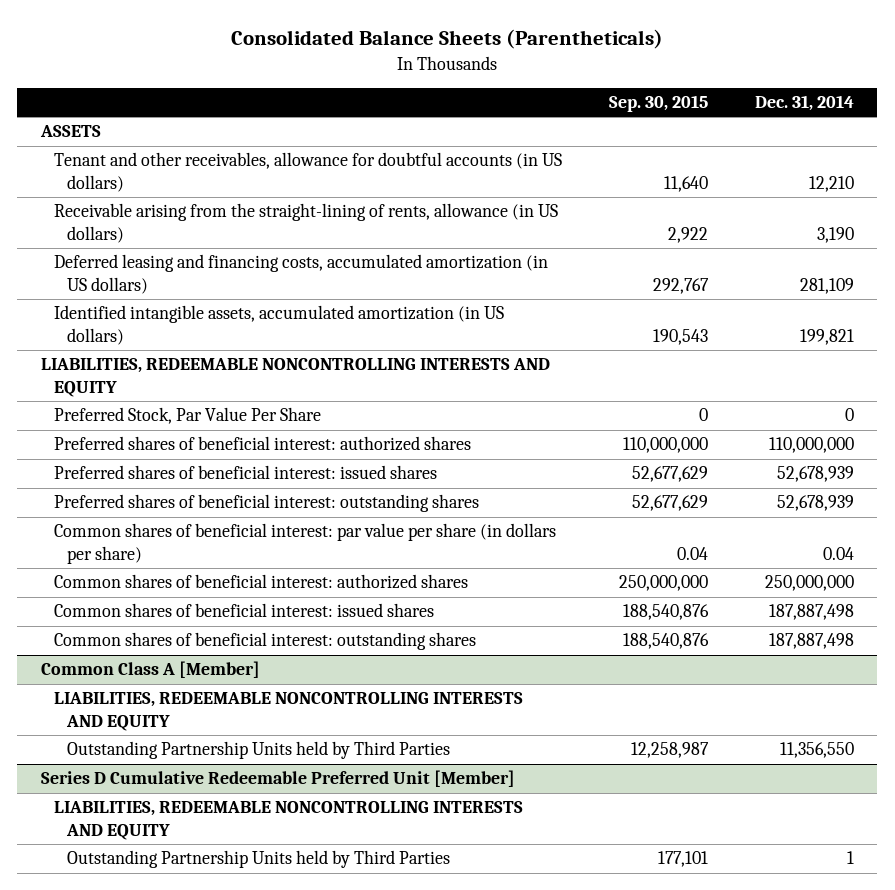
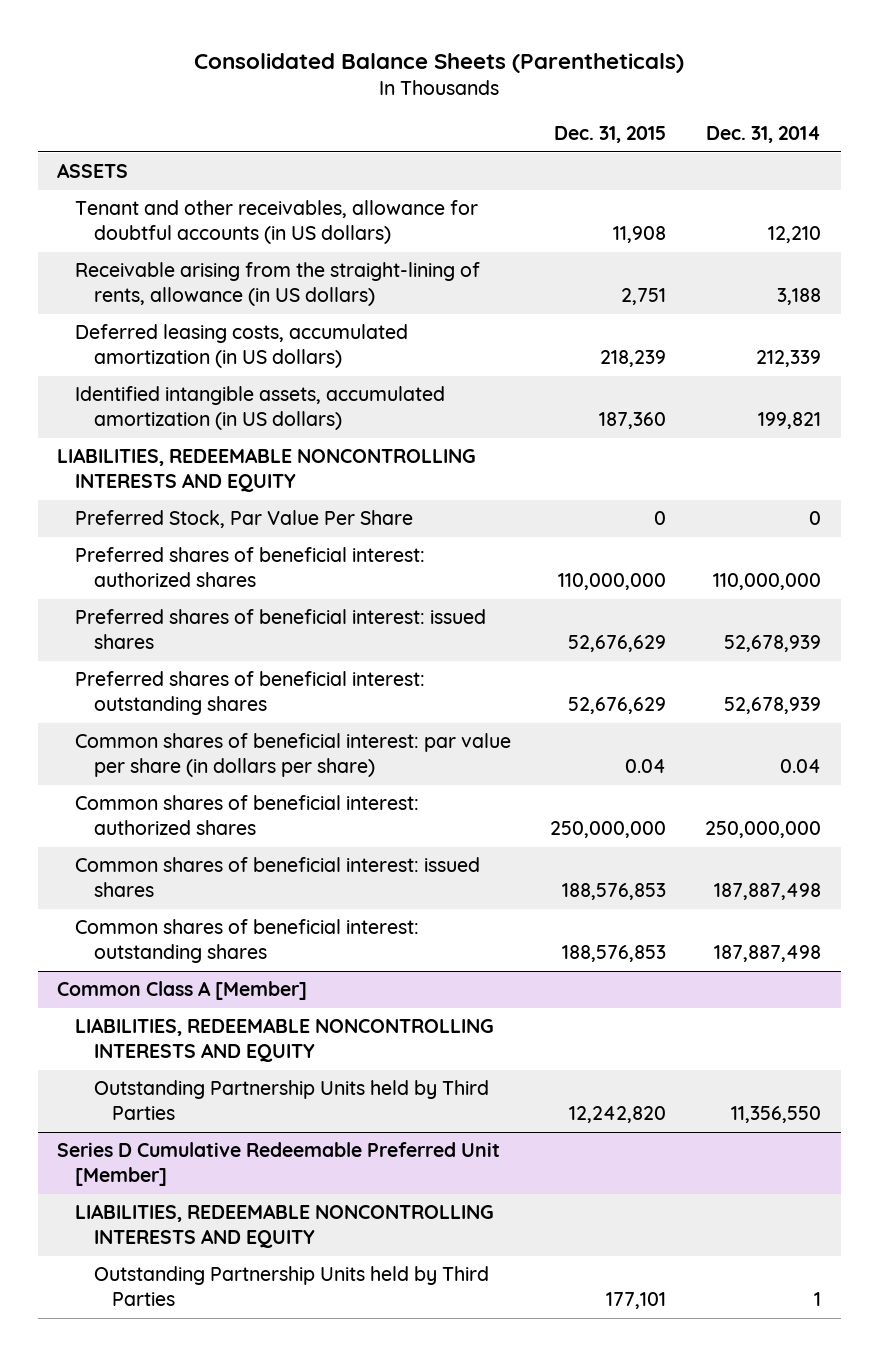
- | Sep. 30, 2015 | Dec. 31, 2014
+ | Dec. 31, 2015 | Dec. 31, 2014
- Receivable arising from the straight-lining of rents, allowance (in US dollars) | 2,922 | 3,190
- Deferred leasing and financing costs, accumulated amortization (in US dollars) | 292,767 | 281,109
+ Receivable arising from the straight-lining of rents, allowance (in US dollars) | 2,751 | 3,188
+ Deferred leasing costs, accumulated amortization (in US dollars) | 218,239 | 212,339

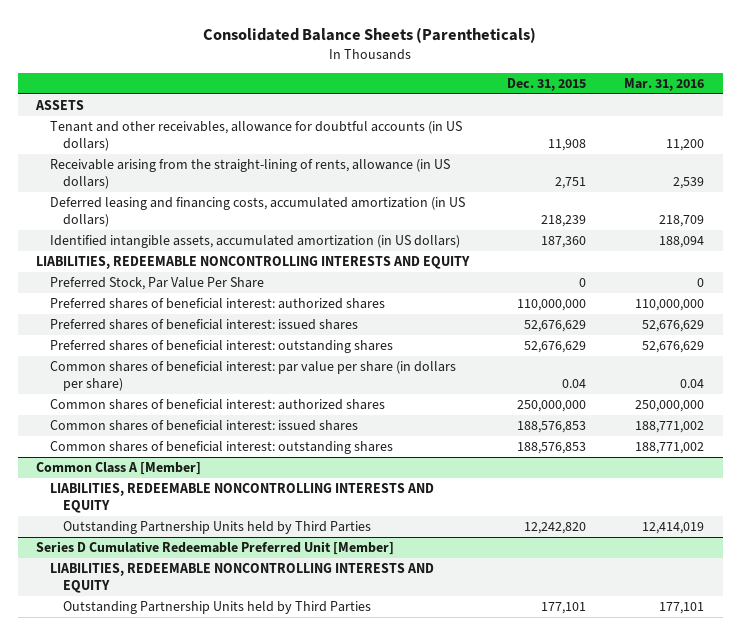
- | Dec. 31, 2015 | Dec. 31, 2014
+ | Dec. 31, 2015 | Mar. 31, 2016
- Deferred leasing costs, accumulated amortization (in US dollars) | 218,239 | 212,339
+ Deferred leasing and financing costs, accumulated amortization (in US dollars) | 218,239 | 218,709

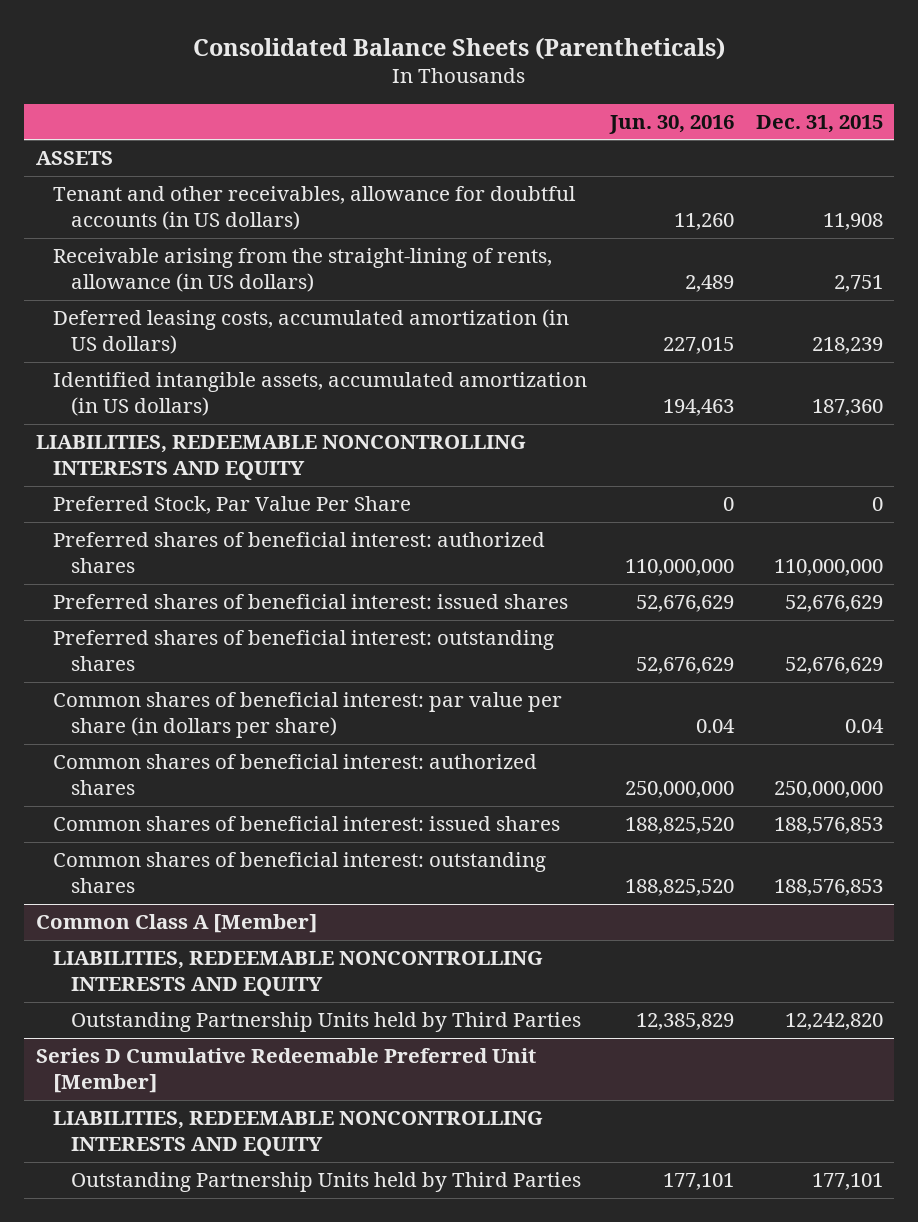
- | Dec. 31, 2015 | Mar. 31, 2016
+ | Jun. 30, 2016 | Dec. 31, 2015
- Deferred leasing and financing costs, accumulated amortization (in US dollars) | 218,239 | 218,709
+ Deferred leasing costs, accumulated amortization (in US dollars) | 227,015 | 218,239

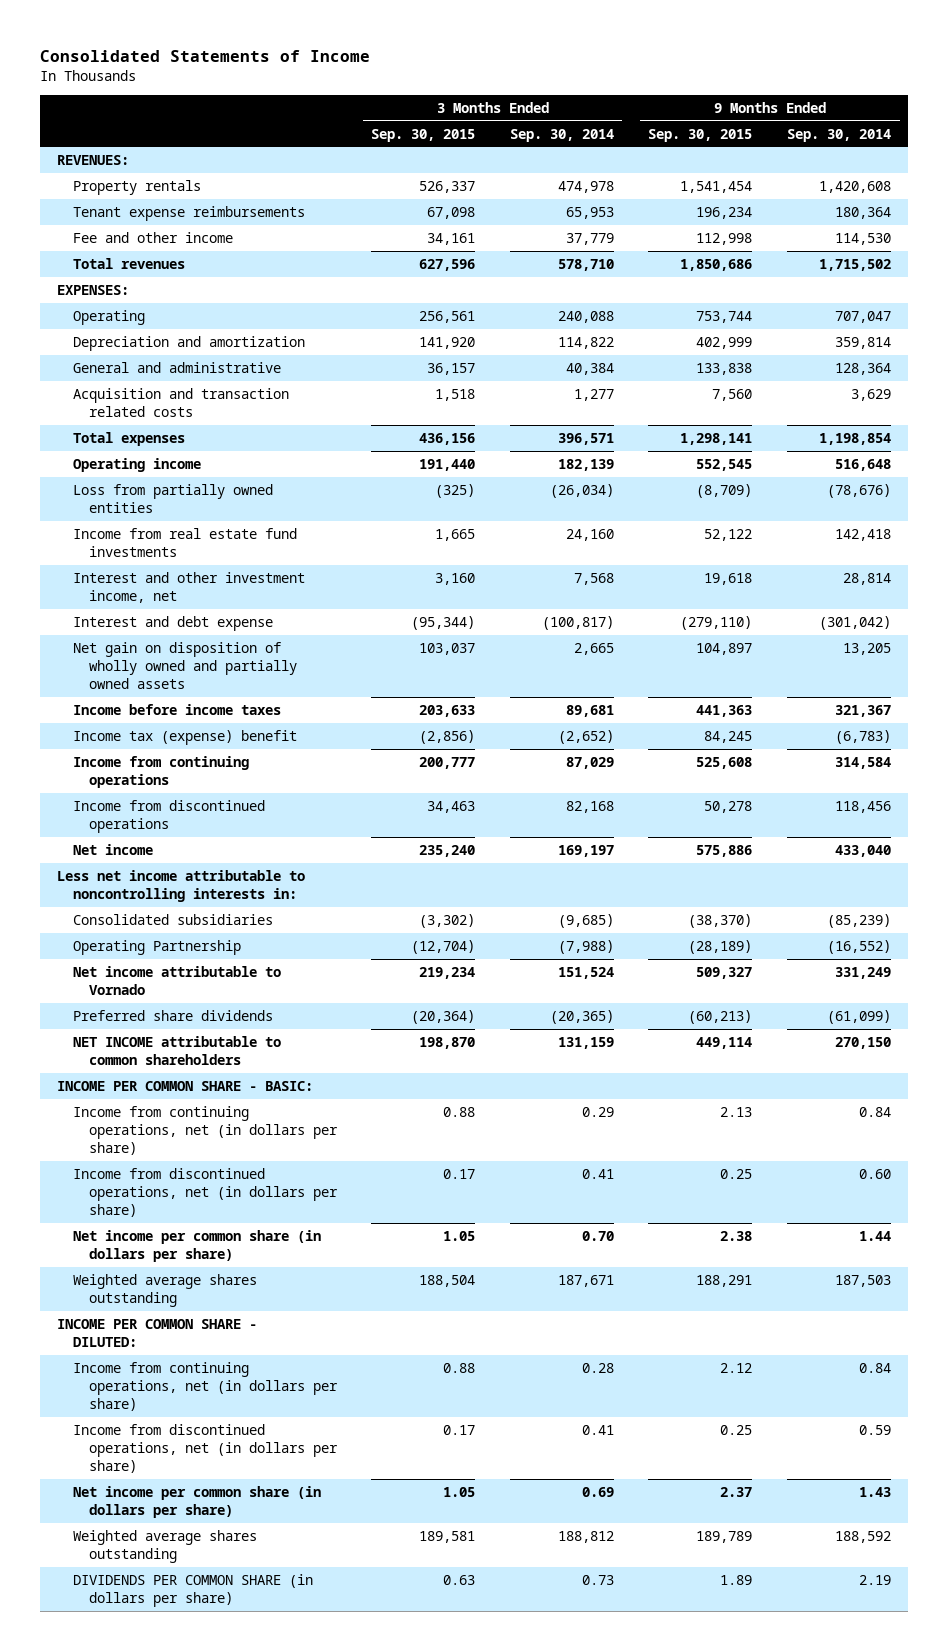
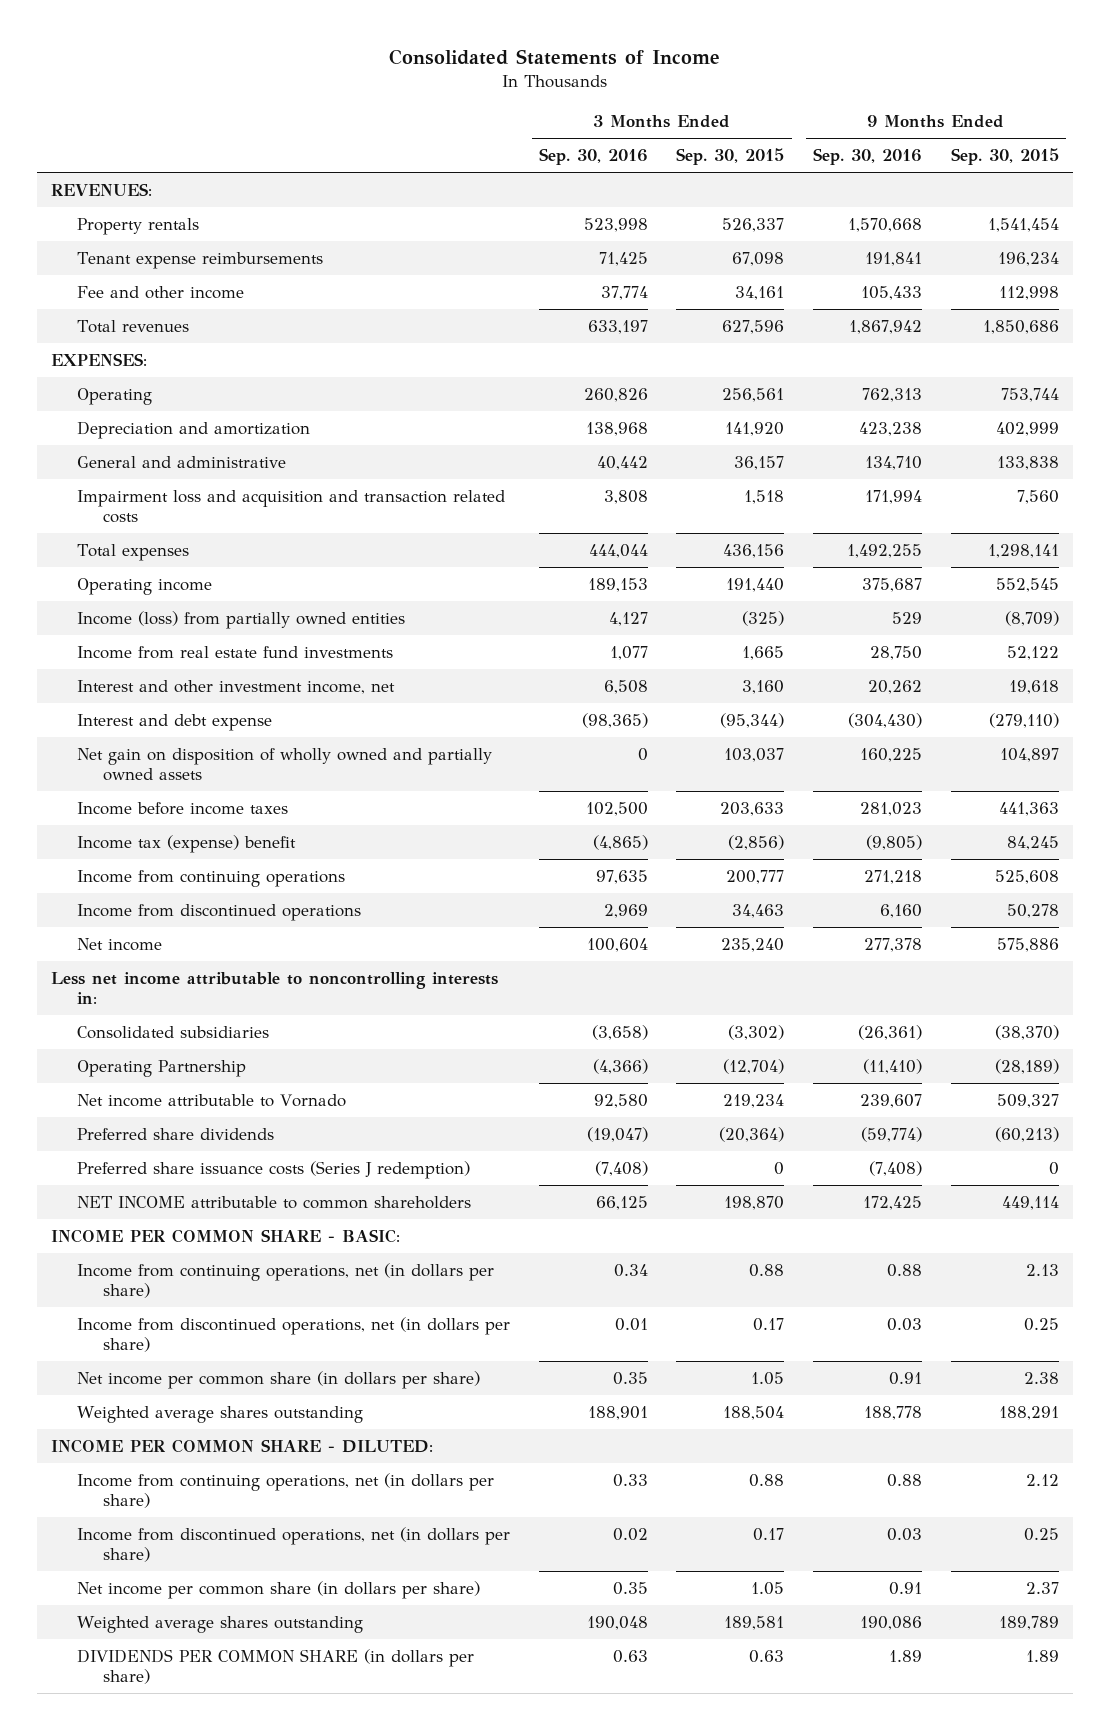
- | 3 Months Ended Sep. 30, 2015 | 3 Months Ended Sep. 30, 2014 | 9 Months Ended Sep. 30, 2015 | 9 Months Ended Sep. 30, 2014
+ | 3 Months Ended Sep. 30, 2016 | 3 Months Ended Sep. 30, 2015 | 9 Months Ended Sep. 30, 2016 | 9 Months Ended Sep. 30, 2015
- Acquisition and transaction related costs | 1,518 | 1,277 | 7,560 | 3,629
+ Impairment loss and acquisition and transaction related costs | 3,808 | 1,518 | 171,994 | 7,560
- Loss from partially owned entities | (325) | (26,034) | (8,709) | (78,676)
+ Income (loss) from partially owned entities | 4,127 | (325) | 529 | (8,709)
+ Preferred share issuance costs (Series J redemption) | (7,408) | 0 | (7,408) | 0

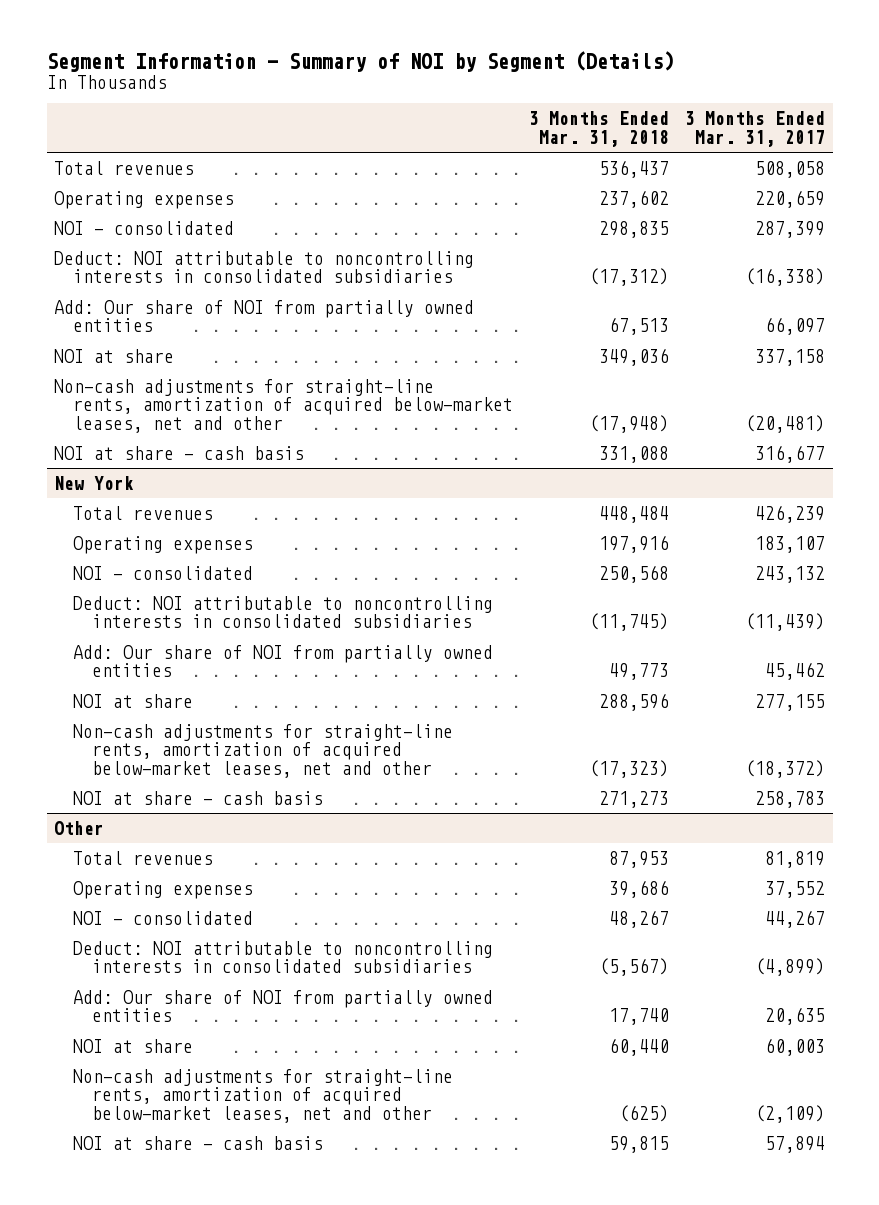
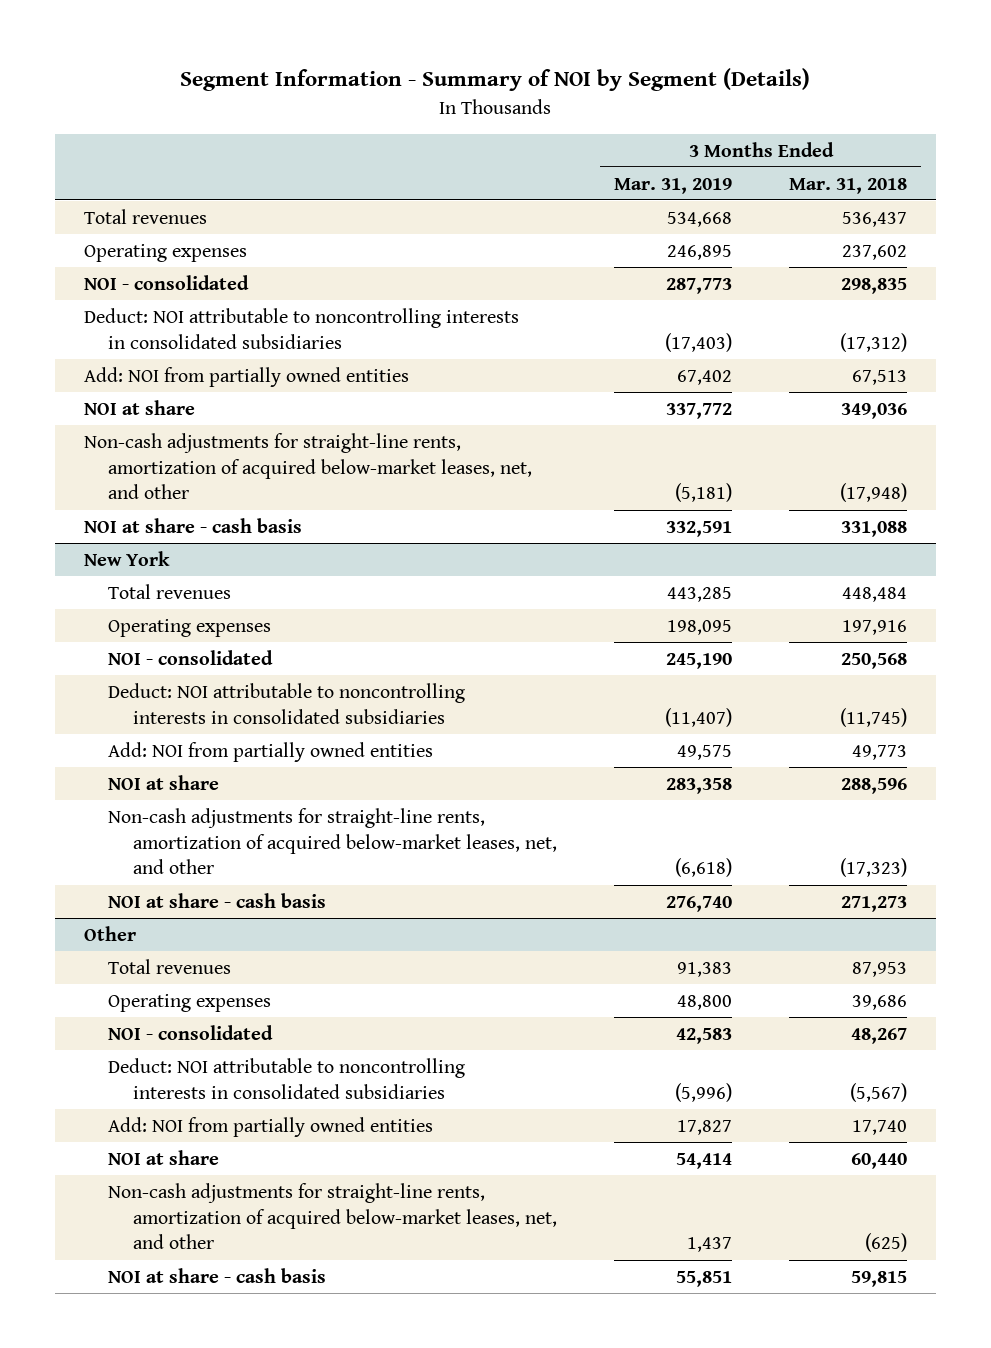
- | 3 Months Ended Mar. 31, 2018 | 3 Months Ended Mar. 31, 2017
+ | 3 Months Ended Mar. 31, 2019 | 3 Months Ended Mar. 31, 2018
- Add: Our share of NOI from partially owned entities | 67,513 | 66,097
+ Add: NOI from partially owned entities | 67,402 | 67,513
- Non-cash adjustments for straight-line rents, amortization of acquired below-market leases, net and other | (17,948) | (20,481)
+ Non-cash adjustments for straight-line rents, amortization of acquired below-market leases, net, and other | (5,181) | (17,948)
@ New York
- Add: Our share of NOI from partially owned entities | 49,773 | 45,462
+ Add: NOI from partially owned entities | 49,575 | 49,773
- Non-cash adjustments for straight-line rents, amortization of acquired below-market leases, net and other | (17,323) | (18,372)
+ Non-cash adjustments for straight-line rents, amortization of acquired below-market leases, net, and other | (6,618) | (17,323)
@ Other
- Add: Our share of NOI from partially owned entities | 17,740 | 20,635
+ Add: NOI from partially owned entities | 17,827 | 17,740
- Non-cash adjustments for straight-line rents, amortization of acquired below-market leases, net and other | (625) | (2,109)
+ Non-cash adjustments for straight-line rents, amortization of acquired below-market leases, net, and other | 1,437 | (625)

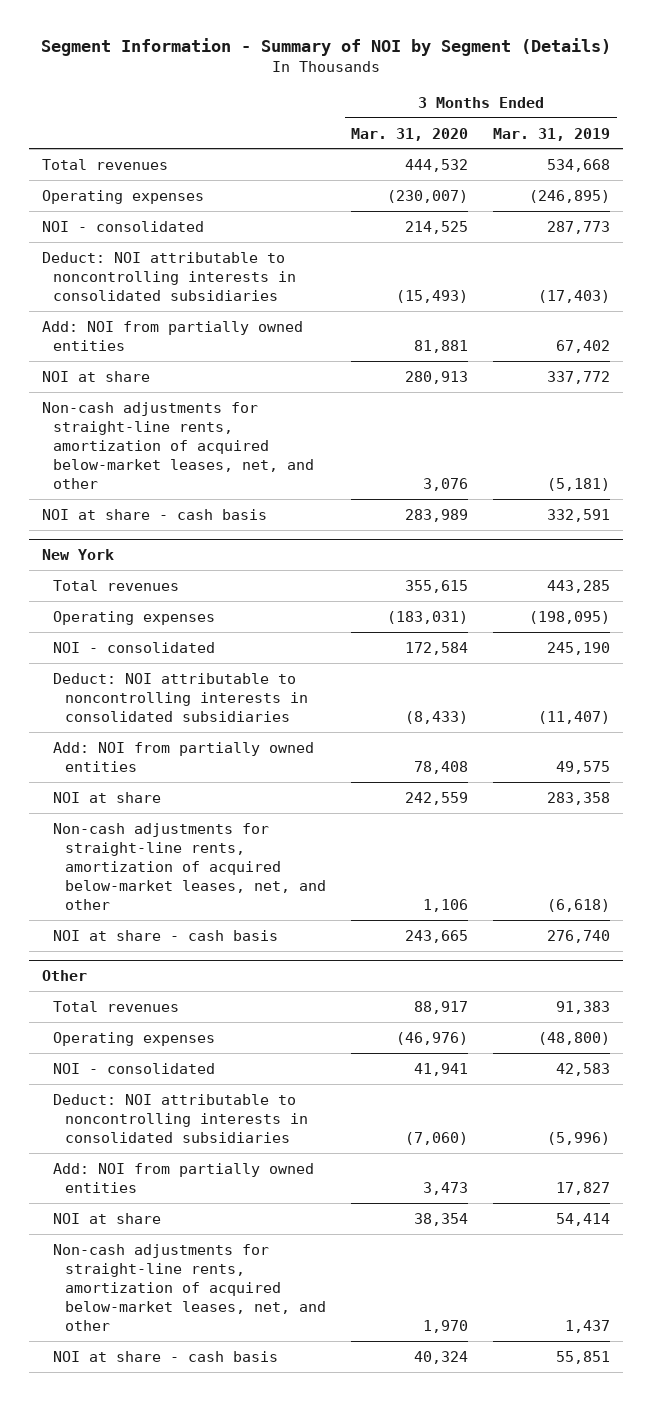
- | 3 Months Ended Mar. 31, 2019 | 3 Months Ended Mar. 31, 2018
+ | 3 Months Ended Mar. 31, 2020 | 3 Months Ended Mar. 31, 2019
- Operating expenses | 246,895 | 237,602
+ Operating expenses | (230,007) | (246,895)
@ New York
- Operating expenses | 198,095 | 197,916
+ Operating expenses | (183,031) | (198,095)
@ Other
- Operating expenses | 48,800 | 39,686
+ Operating expenses | (46,976) | (48,800)

